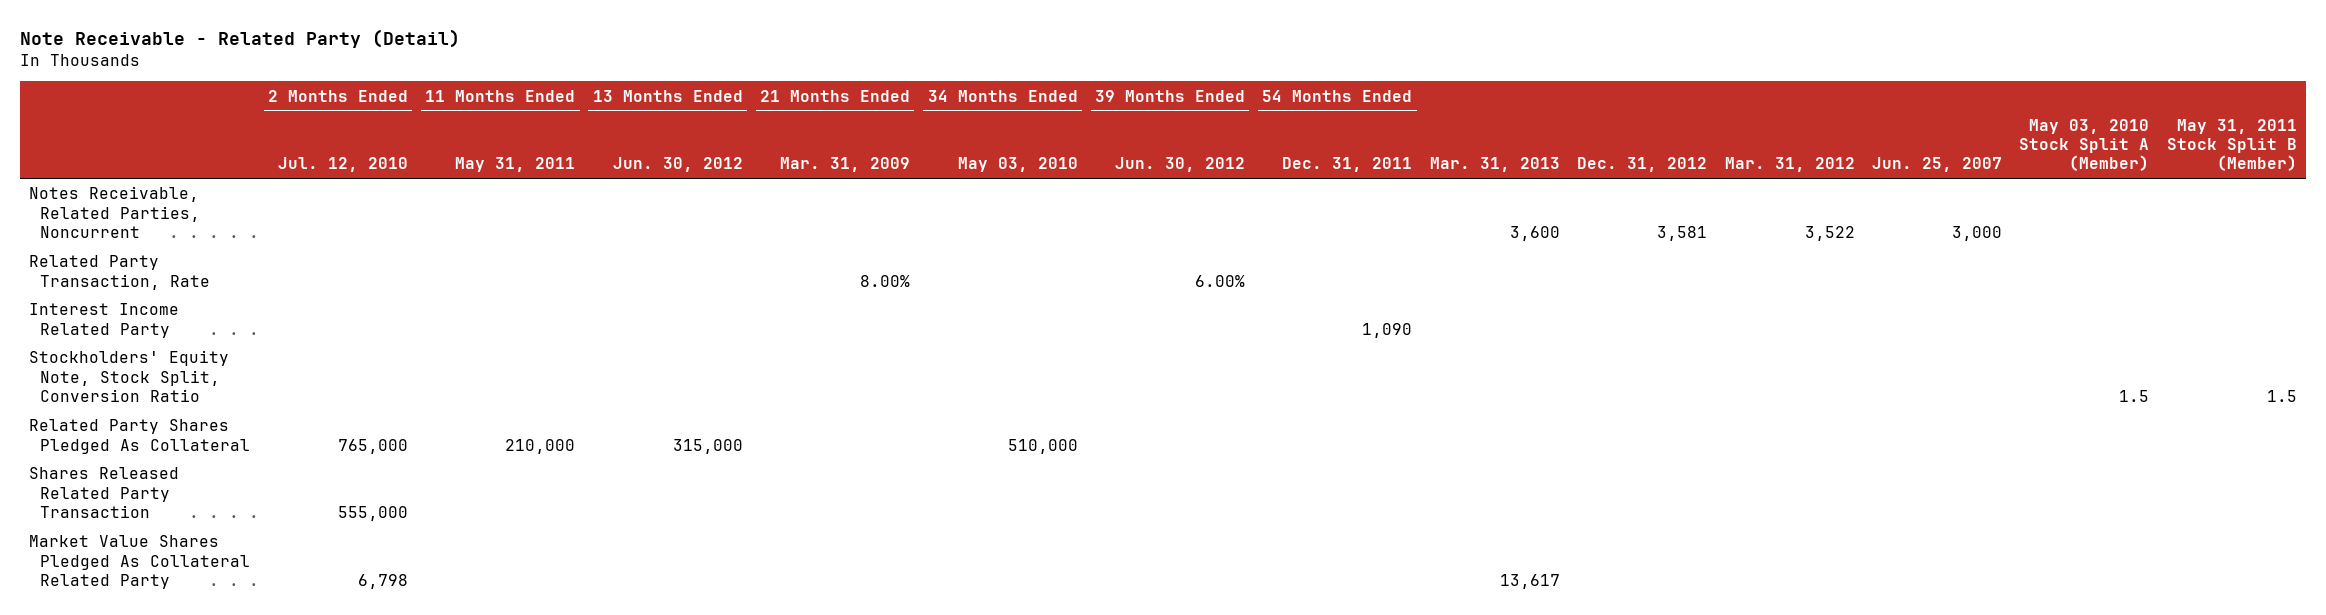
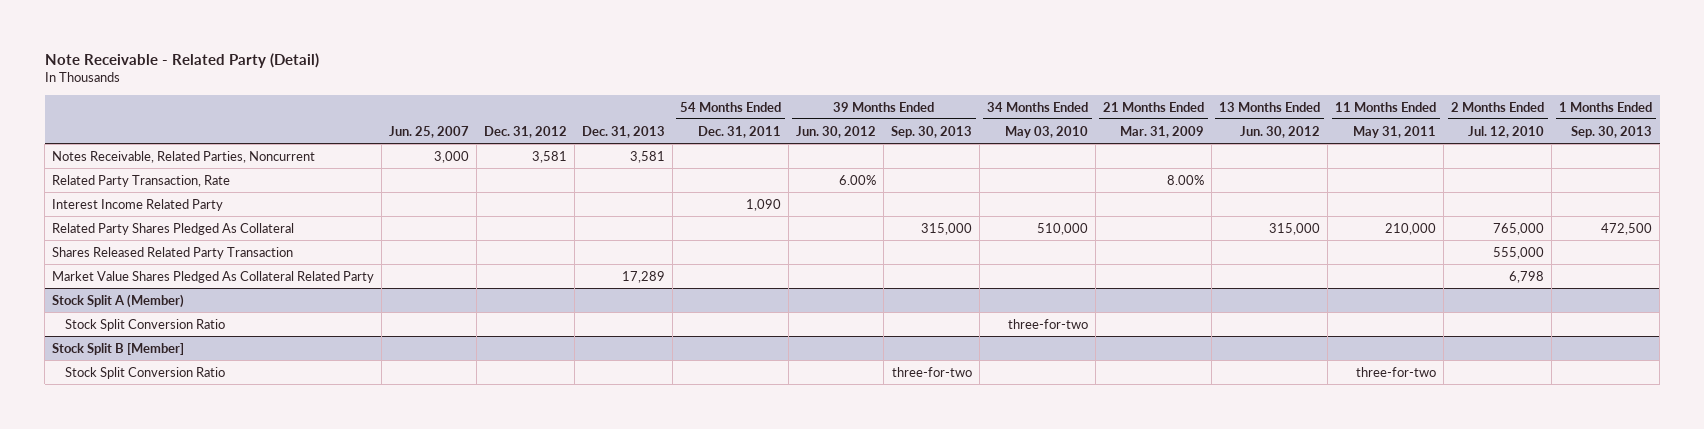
- | 2 Months Ended Jul. 12, 2010 | 11 Months Ended May 31, 2011 | 13 Months Ended Jun. 30, 2012 | 21 Months Ended Mar. 31, 2009 | 34 Months Ended May 03, 2010 | 39 Months Ended Jun. 30, 2012 | 54 Months Ended Dec. 31, 2011 | Mar. 31, 2013 | Dec. 31, 2012 | Mar. 31, 2012 | Jun. 25, 2007 | May 03, 2010 Stock Split A (Member) | May 31, 2011 Stock Split B (Member)
+ | Jun. 25, 2007 | Dec. 31, 2012 | Dec. 31, 2013 | 54 Months Ended Dec. 31, 2011 | 39 Months Ended Jun. 30, 2012 | 39 Months Ended Sep. 30, 2013 | 34 Months Ended May 03, 2010 | 21 Months Ended Mar. 31, 2009 | 13 Months Ended Jun. 30, 2012 | 11 Months Ended May 31, 2011 | 2 Months Ended Jul. 12, 2010 | 1 Months Ended Sep. 30, 2013
- Stockholders' Equity Note, Stock Split, Conversion Ratio | | | | | | | | | | | | 1.5 | 1.5
+ Stock Split A (Member)
+ Stock Split Conversion Ratio | | | | | | | three-for-two | | | | |
+ Stock Split B [Member]
+ Stock Split Conversion Ratio | | | | | | three-for-two | | | | three-for-two | |

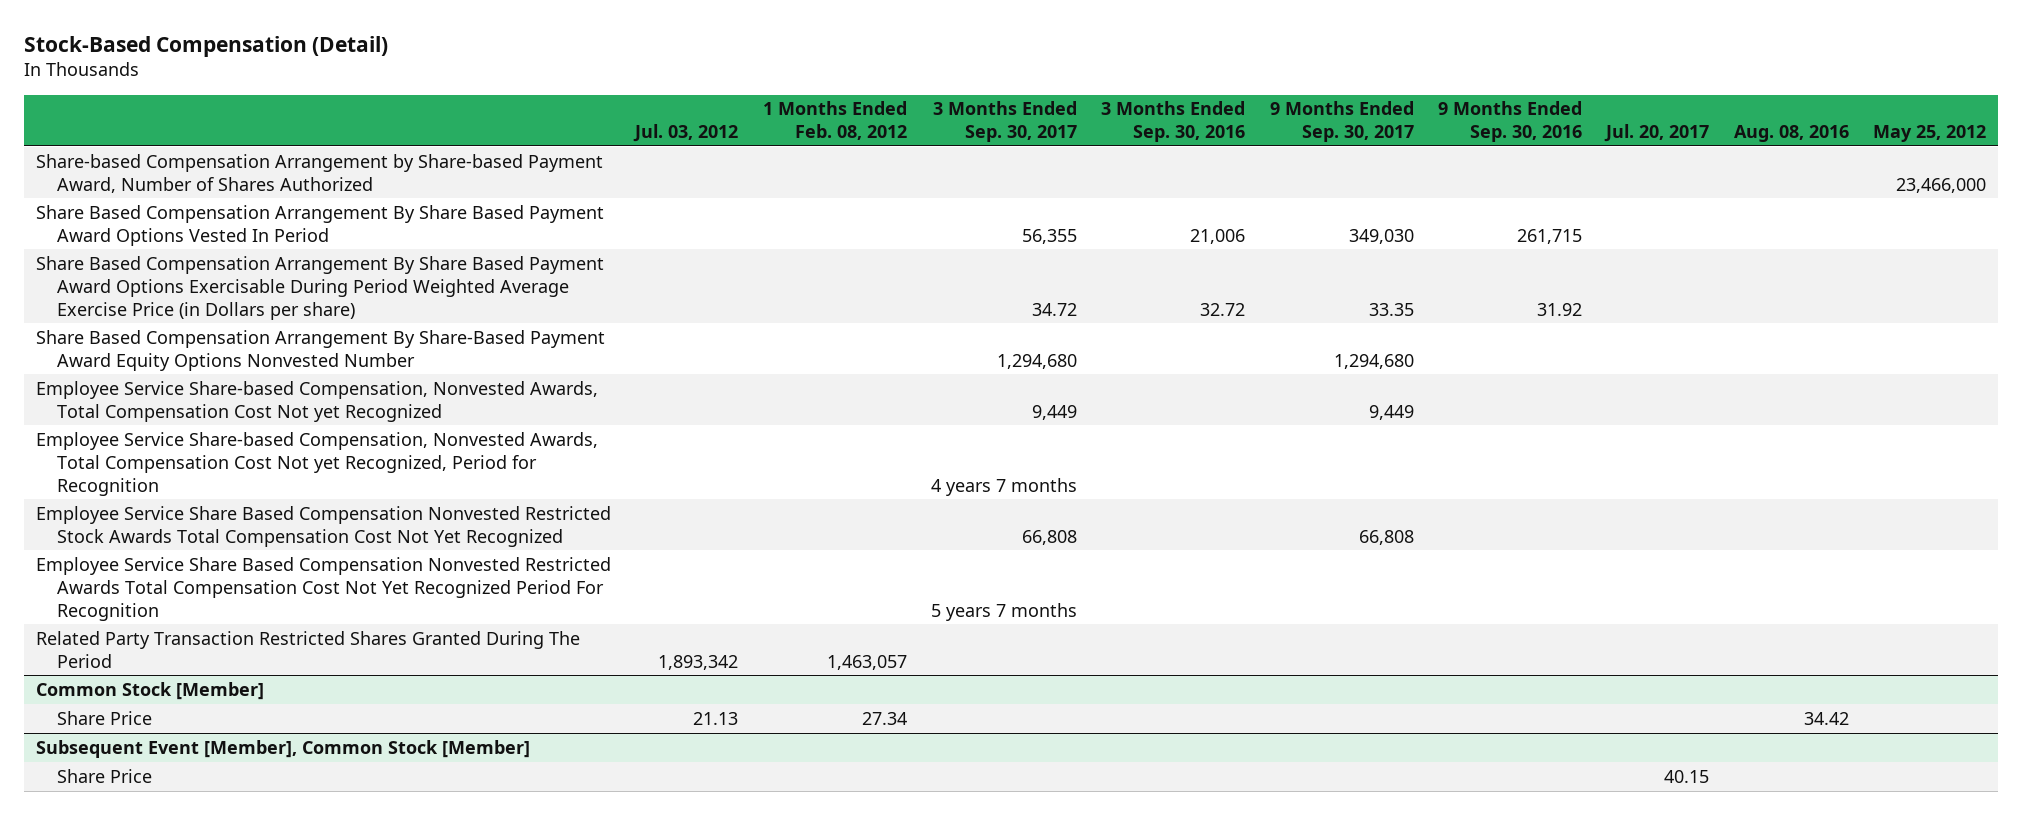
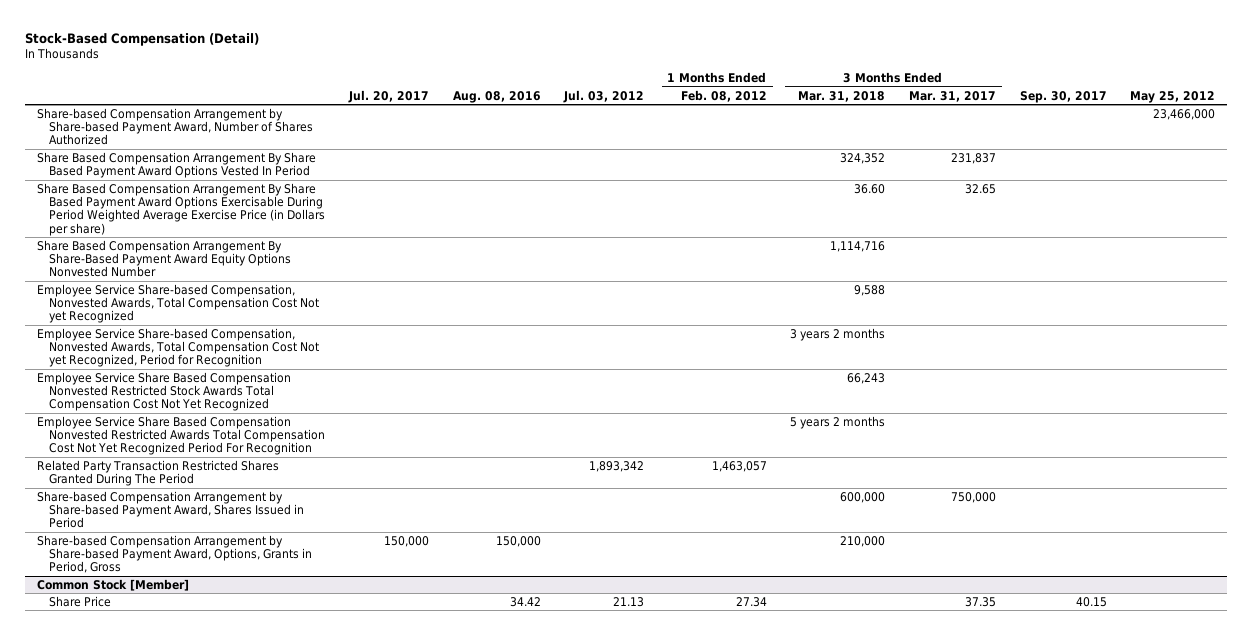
- | Jul. 03, 2012 | 1 Months Ended Feb. 08, 2012 | 3 Months Ended Sep. 30, 2017 | 3 Months Ended Sep. 30, 2016 | 9 Months Ended Sep. 30, 2017 | 9 Months Ended Sep. 30, 2016 | Jul. 20, 2017 | Aug. 08, 2016 | May 25, 2012
+ | Jul. 20, 2017 | Aug. 08, 2016 | Jul. 03, 2012 | 1 Months Ended Feb. 08, 2012 | 3 Months Ended Mar. 31, 2018 | 3 Months Ended Mar. 31, 2017 | Sep. 30, 2017 | May 25, 2012
+ Share-based Compensation Arrangement by Share-based Payment Award, Shares Issued in Period | | | | | 600,000 | 750,000 | |
+ Share-based Compensation Arrangement by Share-based Payment Award, Options, Grants in Period, Gross | 150,000 | 150,000 | | | 210,000 | | |
- Subsequent Event [Member], Common Stock [Member]
- Share Price | | | | | | | 40.15 | |

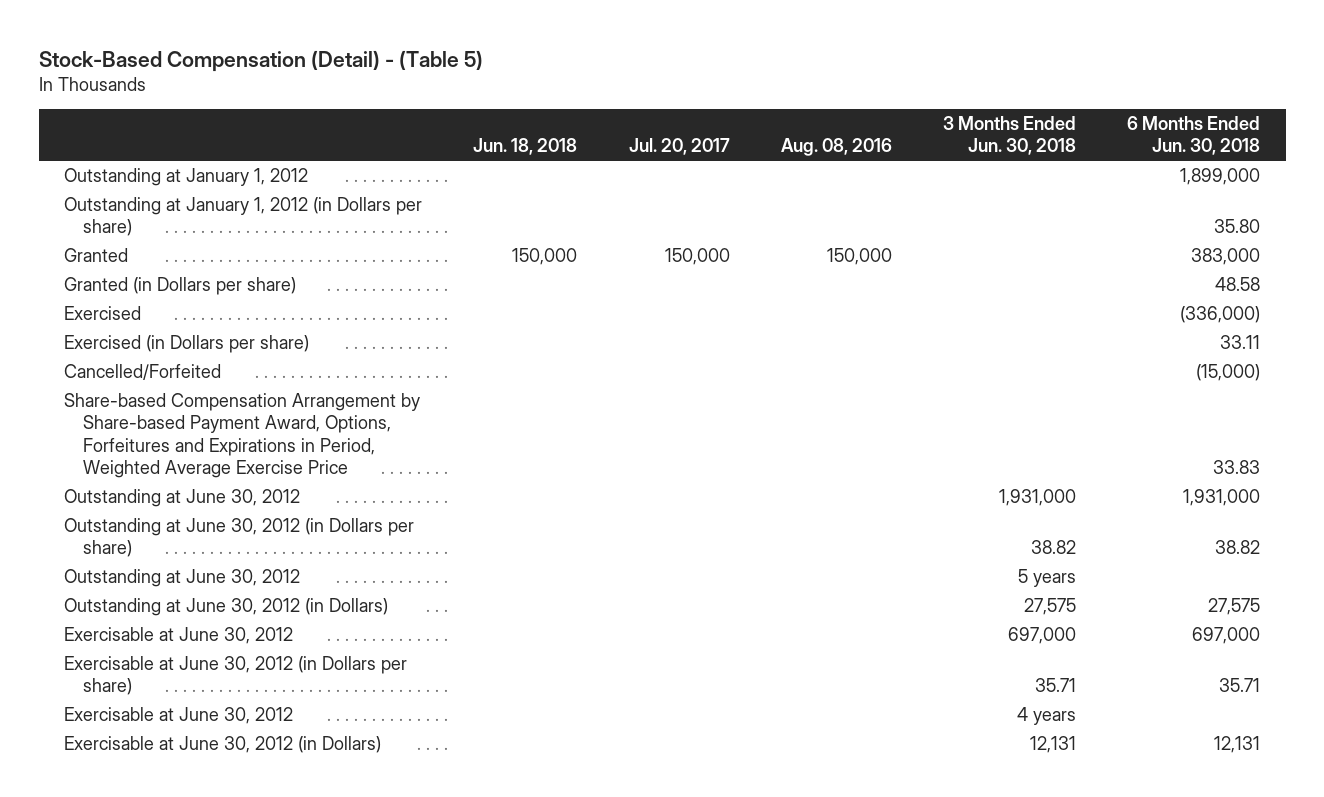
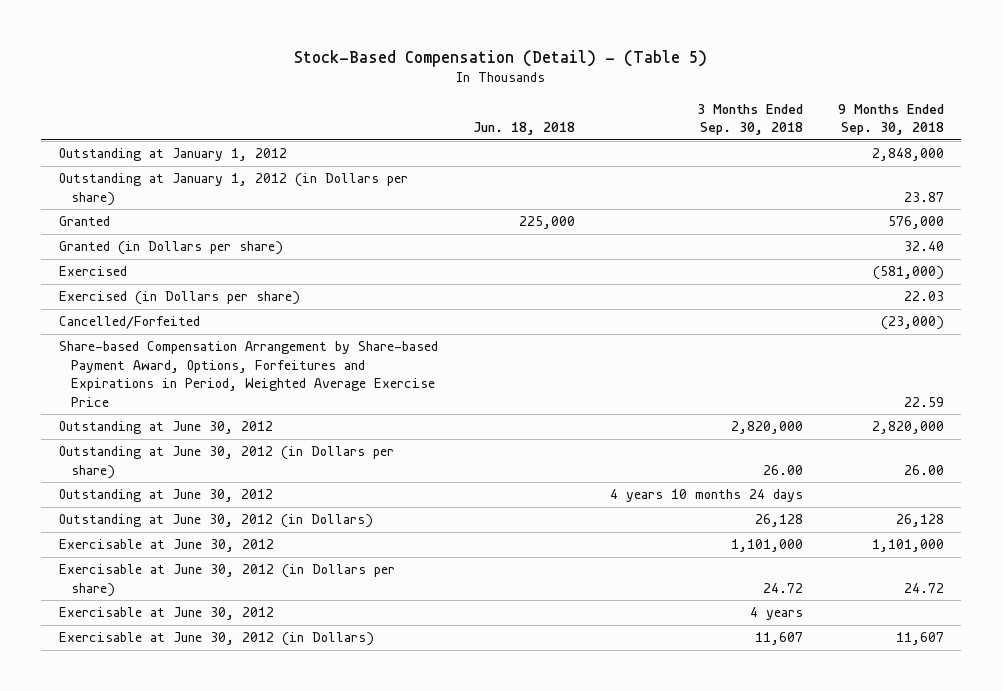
- | Jun. 18, 2018 | Jul. 20, 2017 | Aug. 08, 2016 | 3 Months Ended Jun. 30, 2018 | 6 Months Ended Jun. 30, 2018
+ | Jun. 18, 2018 | 3 Months Ended Sep. 30, 2018 | 9 Months Ended Sep. 30, 2018
- Granted | 150,000 | 150,000 | 150,000 | | 383,000
+ Granted | 225,000 | | 576,000

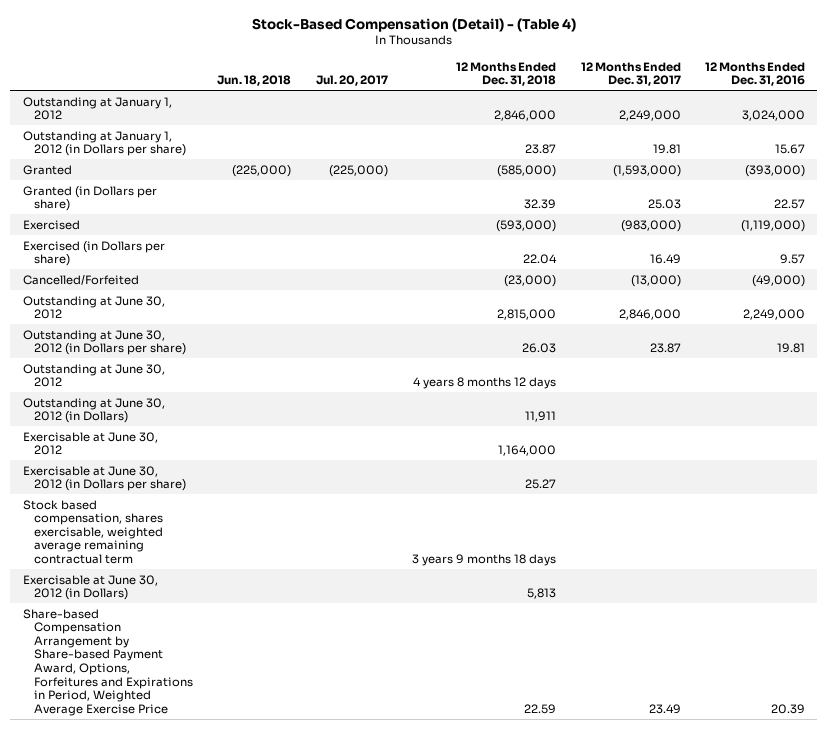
- Stock-Based Compensation (Detail) - (Table 5)
+ Stock-Based Compensation (Detail) - (Table 4)
- | Jun. 18, 2018 | 3 Months Ended Sep. 30, 2018 | 9 Months Ended Sep. 30, 2018
+ | Jun. 18, 2018 | Jul. 20, 2017 | 12 Months Ended Dec. 31, 2018 | 12 Months Ended Dec. 31, 2017 | 12 Months Ended Dec. 31, 2016
- Granted | 225,000 | | 576,000
+ Granted | (225,000) | (225,000) | (585,000) | (1,593,000) | (393,000)
- Exercisable at June 30, 2012 | | 4 years |
+ Stock based compensation, shares exercisable, weighted average remaining contractual term | | | 3 years 9 months 18 days | |
moved down: Share-based Compensation Arrangement by Share-based Payment Award, Options, Forfeitures and Expirations in Period, Weighted Average Exercise Price | | | 22.59 | 23.49 | 20.39

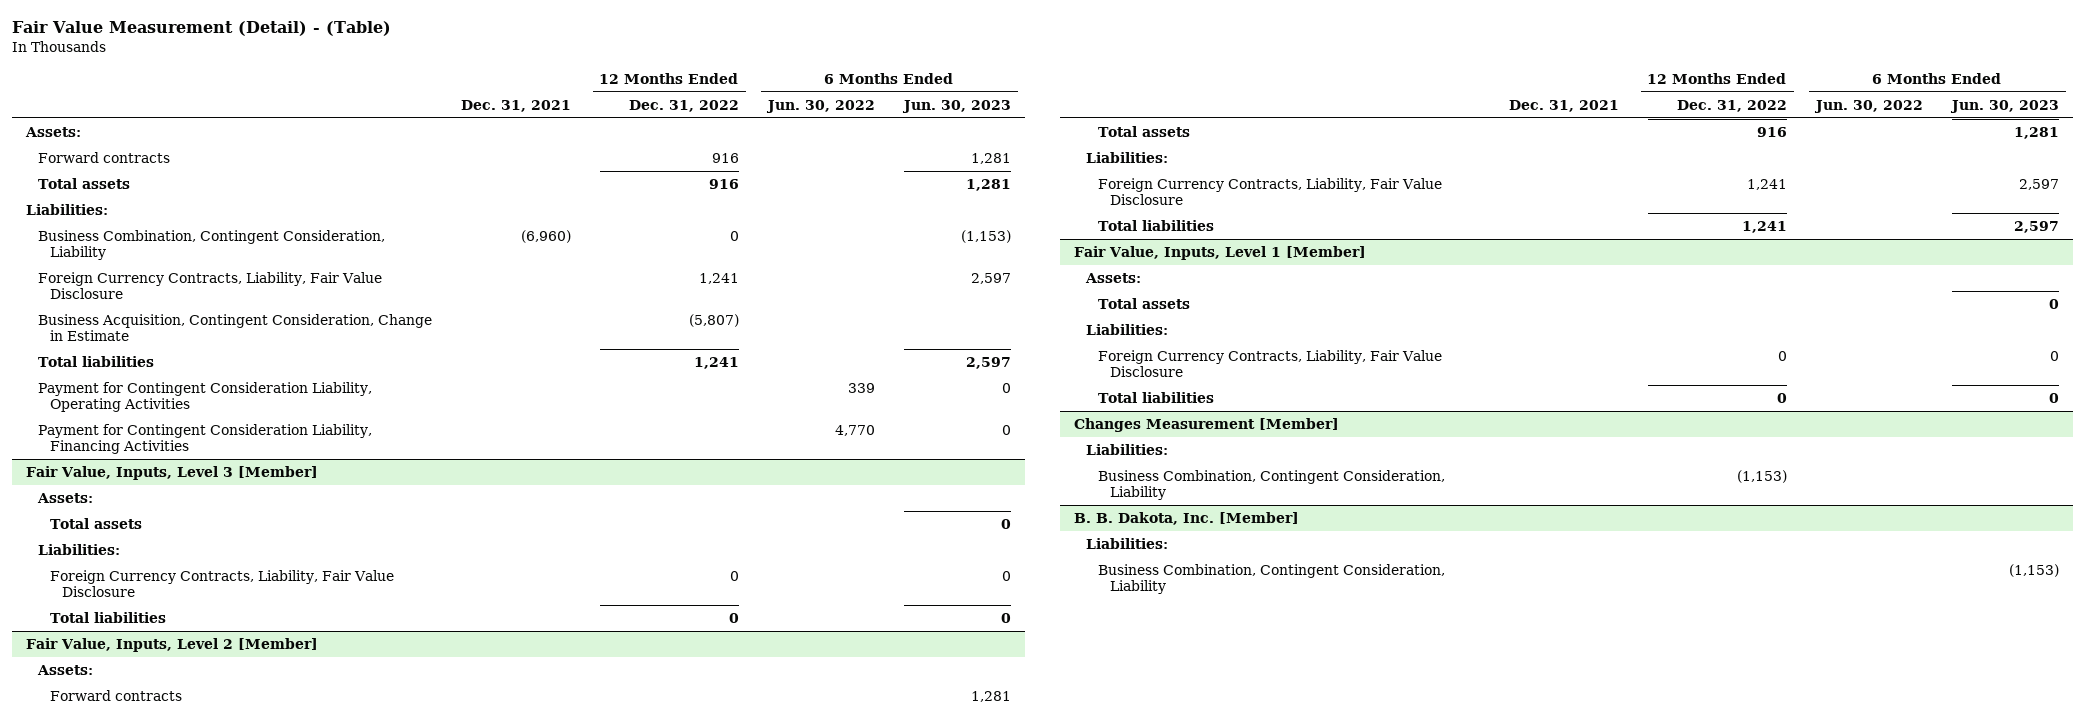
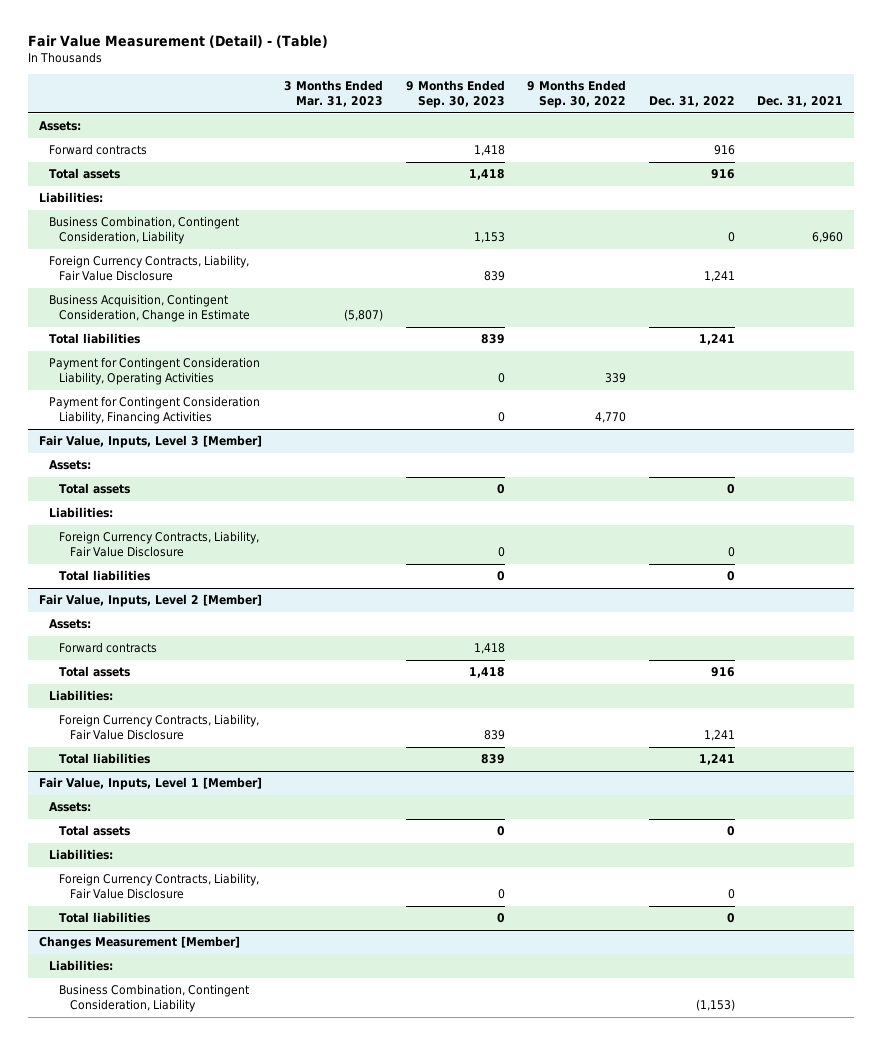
- | Dec. 31, 2021 | 12 Months Ended Dec. 31, 2022 | 6 Months Ended Jun. 30, 2022 | 6 Months Ended Jun. 30, 2023
+ | 3 Months Ended Mar. 31, 2023 | 9 Months Ended Sep. 30, 2023 | 9 Months Ended Sep. 30, 2022 | Dec. 31, 2022 | Dec. 31, 2021
- Business Combination, Contingent Consideration, Liability | (6,960) | 0 | | (1,153)
+ Business Combination, Contingent Consideration, Liability | | 1,153 | | 0 | 6,960
- B. B. Dakota, Inc. [Member]
- Liabilities:
- Business Combination, Contingent Consideration, Liability | | | | (1,153)

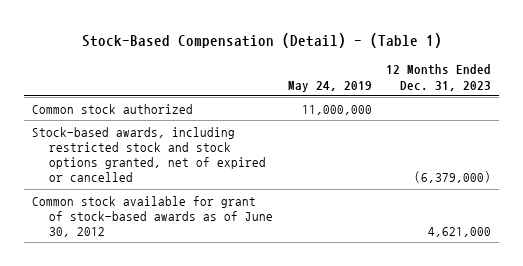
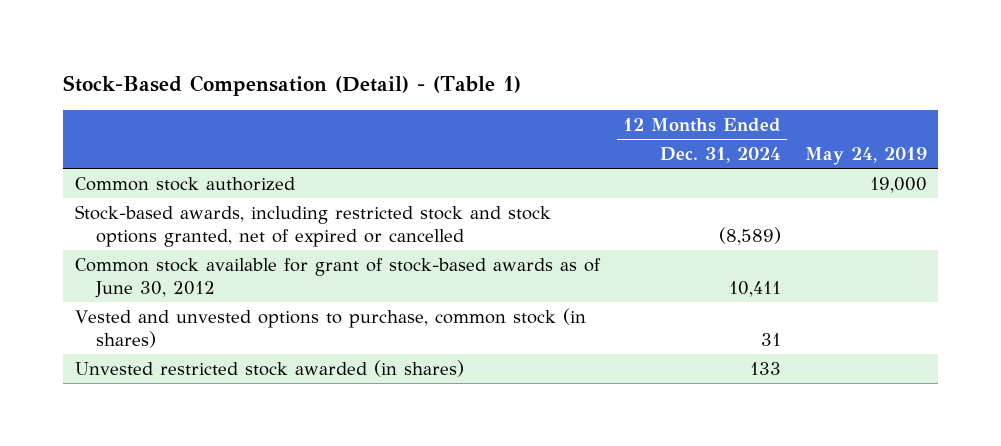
- | May 24, 2019 | 12 Months Ended Dec. 31, 2023
+ | 12 Months Ended Dec. 31, 2024 | May 24, 2019
- Common stock authorized | 11,000,000 |
+ Common stock authorized | | 19,000
+ Vested and unvested options to purchase, common stock (in shares) | 31 |
+ Unvested restricted stock awarded (in shares) | 133 |

